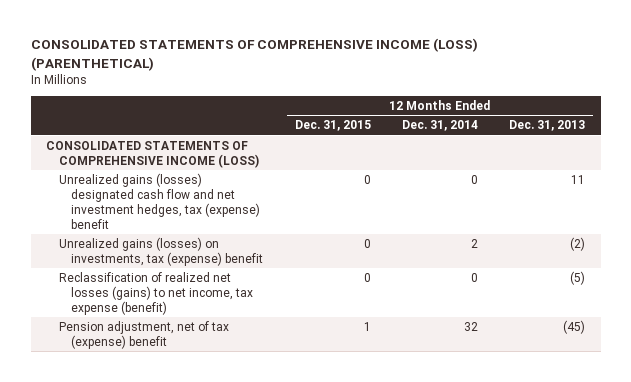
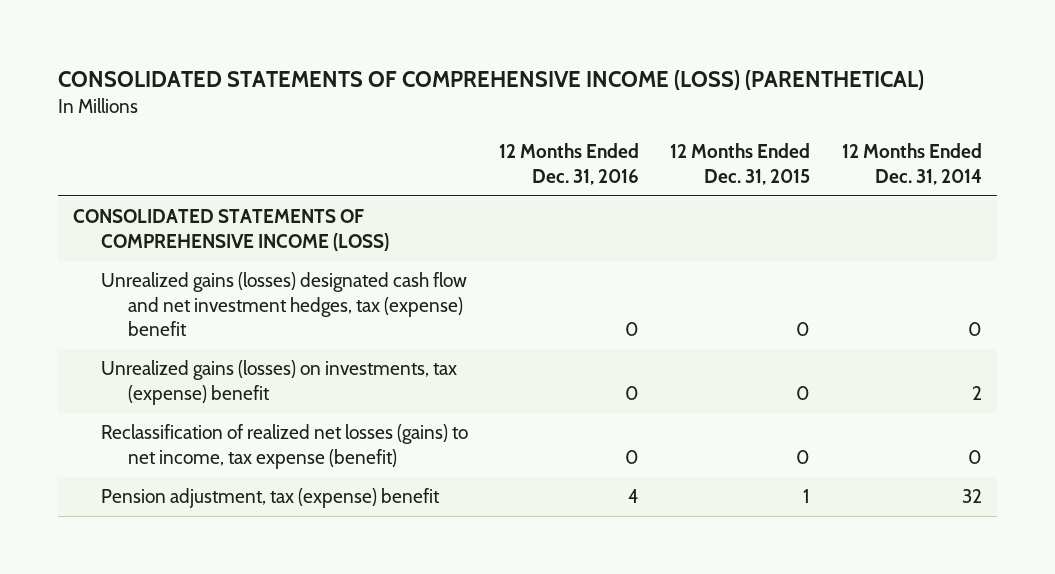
- | 12 Months Ended Dec. 31, 2015 | 12 Months Ended Dec. 31, 2014 | 12 Months Ended Dec. 31, 2013
+ | 12 Months Ended Dec. 31, 2016 | 12 Months Ended Dec. 31, 2015 | 12 Months Ended Dec. 31, 2014
- Pension adjustment, net of tax (expense) benefit | 1 | 32 | (45)
+ Pension adjustment, tax (expense) benefit | 4 | 1 | 32

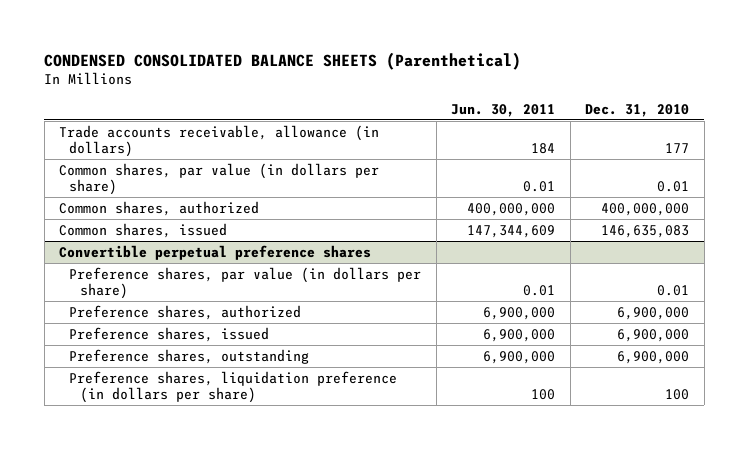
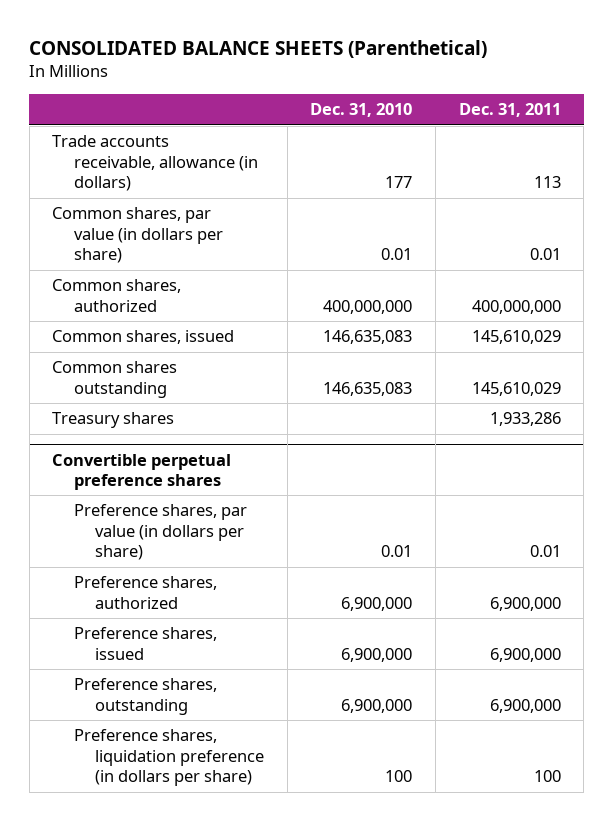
- CONDENSED CONSOLIDATED BALANCE SHEETS (Parenthetical)
+ CONSOLIDATED BALANCE SHEETS (Parenthetical)
- | Jun. 30, 2011 | Dec. 31, 2010
+ | Dec. 31, 2010 | Dec. 31, 2011
+ Common shares outstanding | 146,635,083 | 145,610,029
+ Treasury shares | | 1,933,286

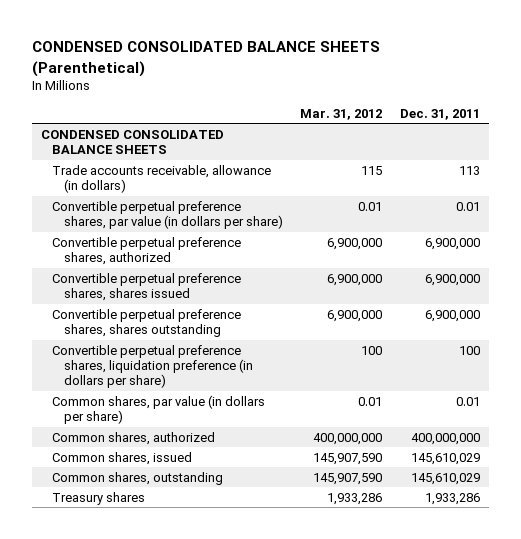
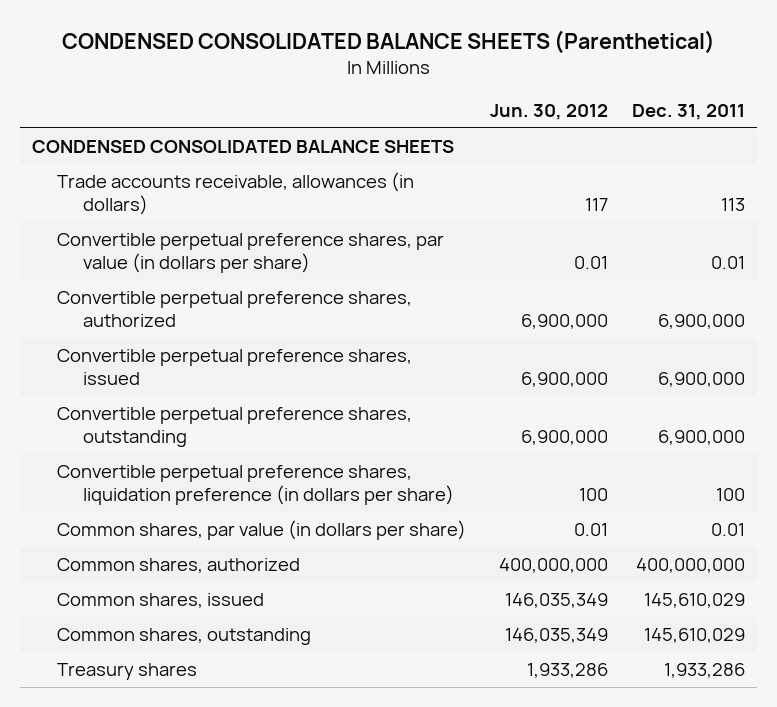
- | Mar. 31, 2012 | Dec. 31, 2011
+ | Jun. 30, 2012 | Dec. 31, 2011
- Trade accounts receivable, allowance (in dollars) | 115 | 113
+ Trade accounts receivable, allowances (in dollars) | 117 | 113
- Convertible perpetual preference shares, shares issued | 6,900,000 | 6,900,000
- Convertible perpetual preference shares, shares outstanding | 6,900,000 | 6,900,000
+ Convertible perpetual preference shares, issued | 6,900,000 | 6,900,000
+ Convertible perpetual preference shares, outstanding | 6,900,000 | 6,900,000

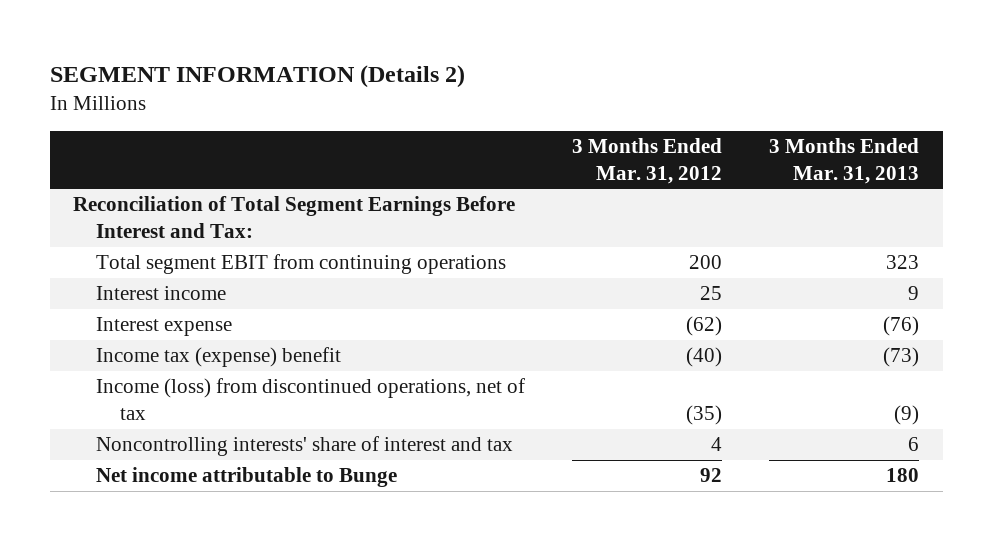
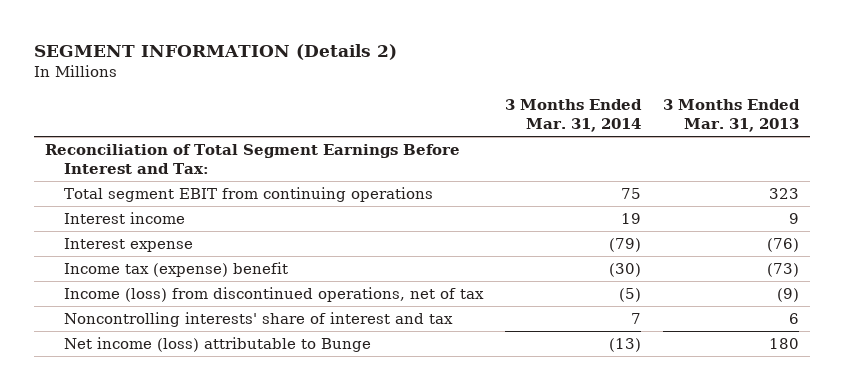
- | 3 Months Ended Mar. 31, 2012 | 3 Months Ended Mar. 31, 2013
+ | 3 Months Ended Mar. 31, 2014 | 3 Months Ended Mar. 31, 2013
- Net income attributable to Bunge | 92 | 180
+ Net income (loss) attributable to Bunge | (13) | 180

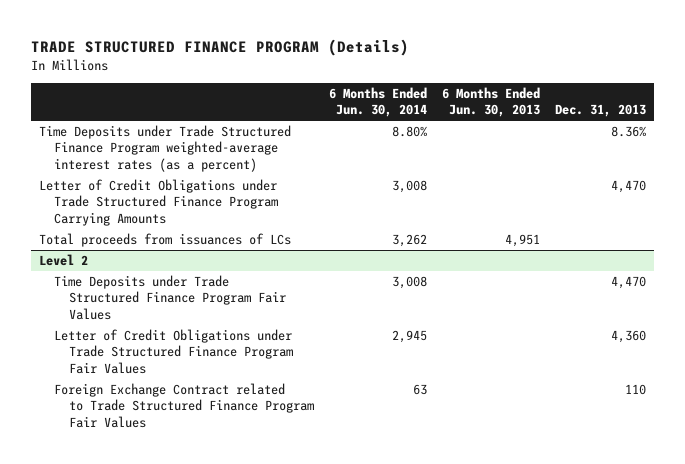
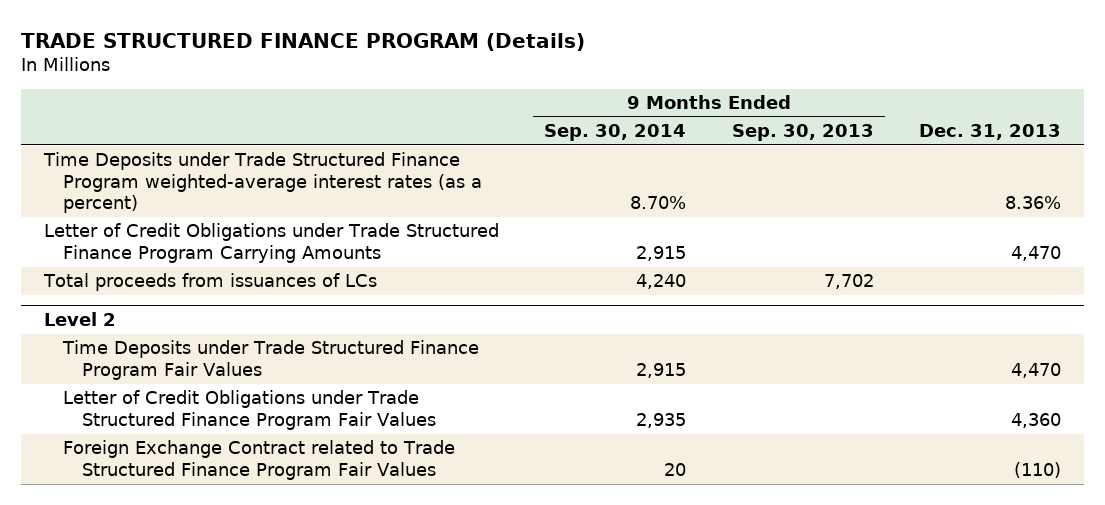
- | 6 Months Ended Jun. 30, 2014 | 6 Months Ended Jun. 30, 2013 | Dec. 31, 2013
+ | 9 Months Ended Sep. 30, 2014 | 9 Months Ended Sep. 30, 2013 | Dec. 31, 2013
@ Level 2
- Foreign Exchange Contract related to Trade Structured Finance Program Fair Values | 63 | | 110
+ Foreign Exchange Contract related to Trade Structured Finance Program Fair Values | 20 | | (110)

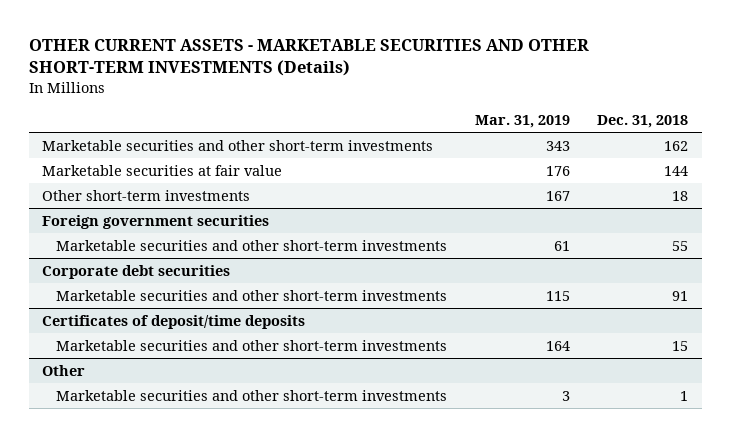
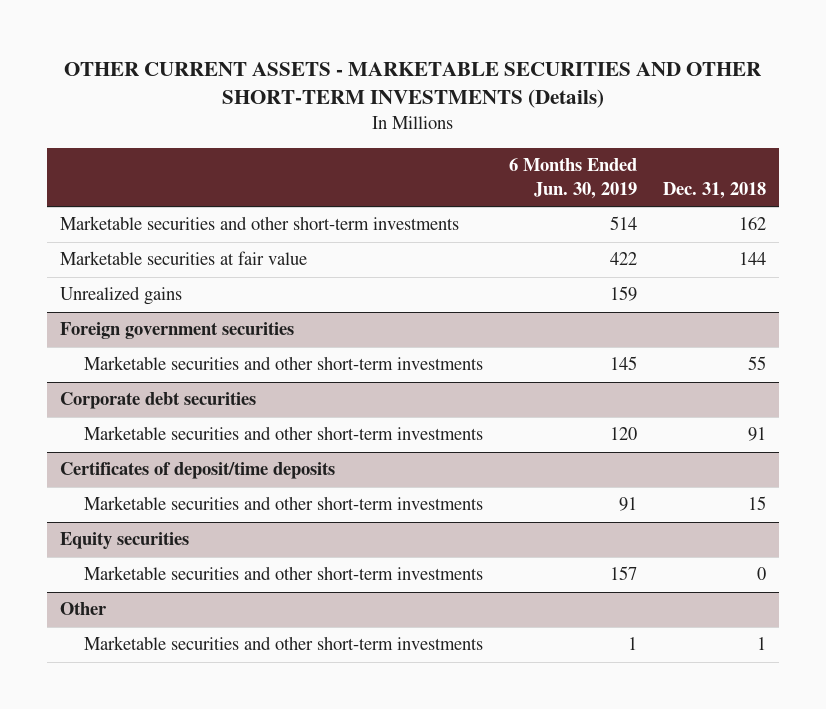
- | Mar. 31, 2019 | Dec. 31, 2018
+ | 6 Months Ended Jun. 30, 2019 | Dec. 31, 2018
- Other short-term investments | 167 | 18
+ Unrealized gains | 159 |
+ Equity securities
+ Marketable securities and other short-term investments | 157 | 0

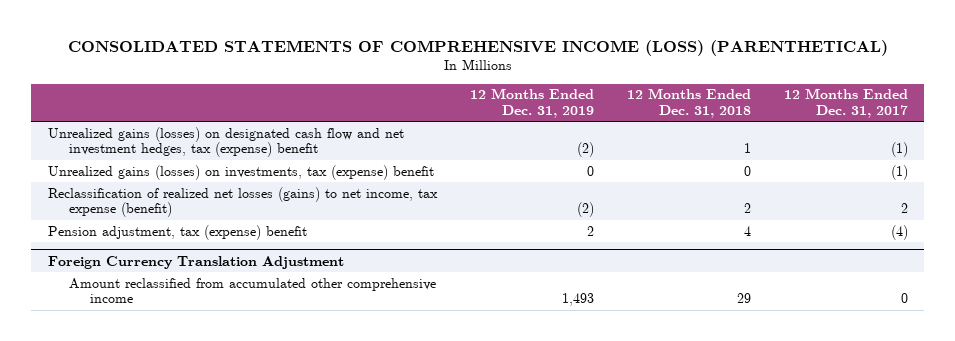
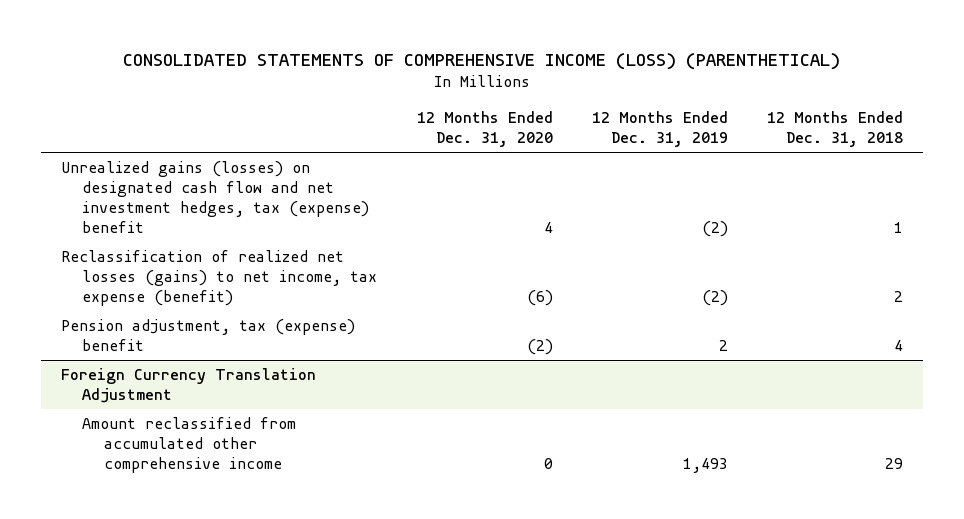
- | 12 Months Ended Dec. 31, 2019 | 12 Months Ended Dec. 31, 2018 | 12 Months Ended Dec. 31, 2017
+ | 12 Months Ended Dec. 31, 2020 | 12 Months Ended Dec. 31, 2019 | 12 Months Ended Dec. 31, 2018
- Unrealized gains (losses) on investments, tax (expense) benefit | 0 | 0 | (1)

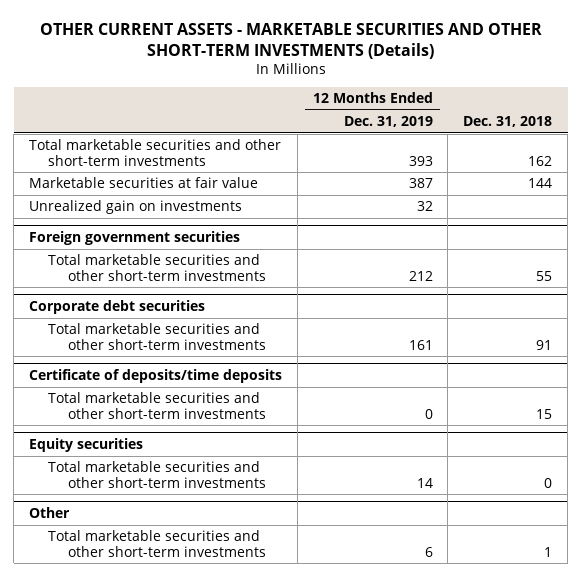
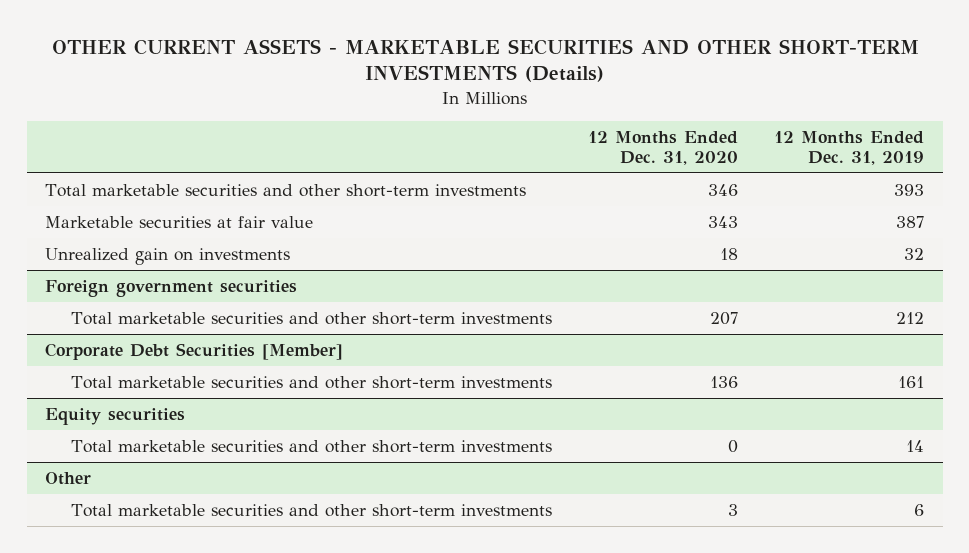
- | 12 Months Ended Dec. 31, 2019 | Dec. 31, 2018
+ | 12 Months Ended Dec. 31, 2020 | 12 Months Ended Dec. 31, 2019
- Corporate debt securities
+ Corporate Debt Securities [Member]
- Certificate of deposits/time deposits
- Total marketable securities and other short-term investments | 0 | 15

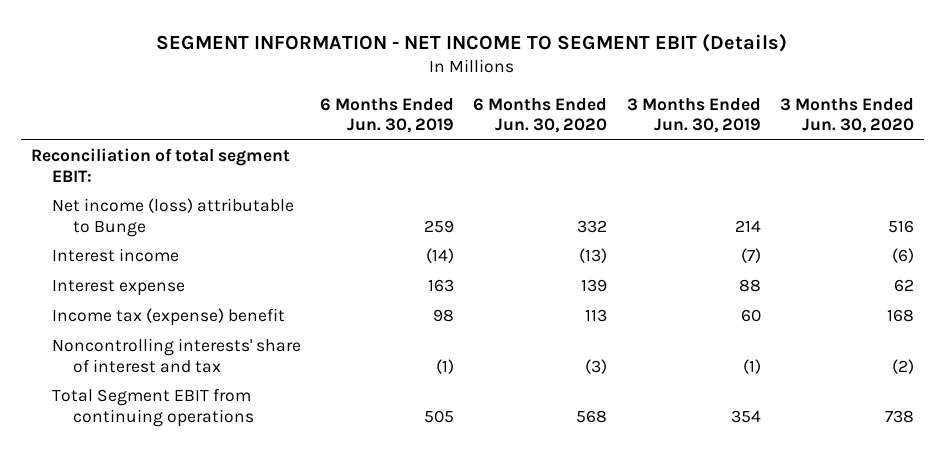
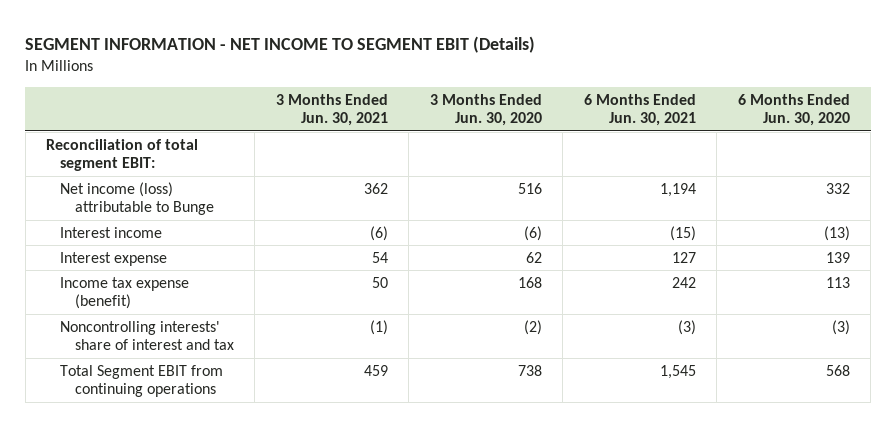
- | 6 Months Ended Jun. 30, 2019 | 6 Months Ended Jun. 30, 2020 | 3 Months Ended Jun. 30, 2019 | 3 Months Ended Jun. 30, 2020
+ | 3 Months Ended Jun. 30, 2021 | 3 Months Ended Jun. 30, 2020 | 6 Months Ended Jun. 30, 2021 | 6 Months Ended Jun. 30, 2020
- Income tax (expense) benefit | 98 | 113 | 60 | 168
+ Income tax expense (benefit) | 50 | 168 | 242 | 113

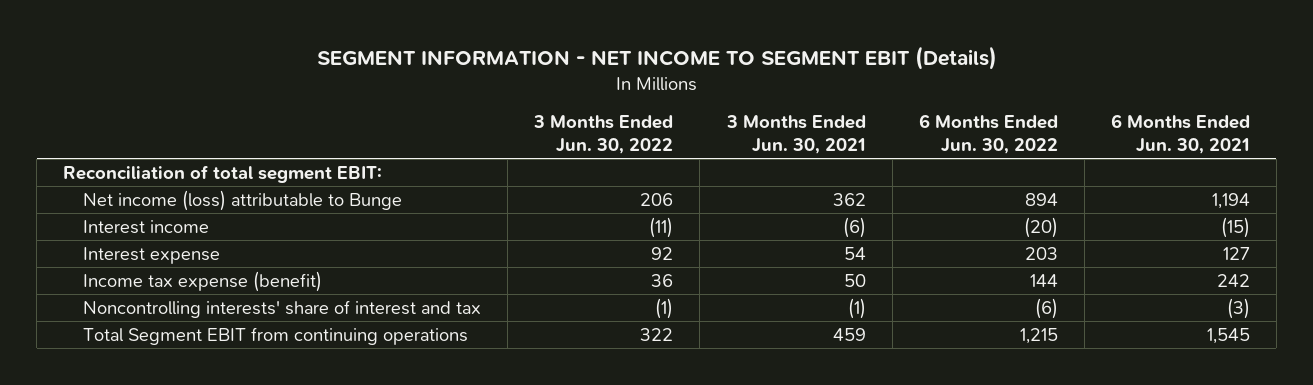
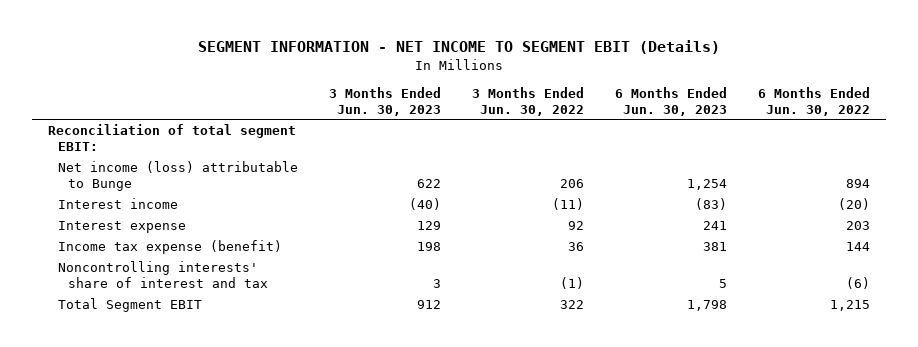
- | 3 Months Ended Jun. 30, 2022 | 3 Months Ended Jun. 30, 2021 | 6 Months Ended Jun. 30, 2022 | 6 Months Ended Jun. 30, 2021
+ | 3 Months Ended Jun. 30, 2023 | 3 Months Ended Jun. 30, 2022 | 6 Months Ended Jun. 30, 2023 | 6 Months Ended Jun. 30, 2022
- Total Segment EBIT from continuing operations | 322 | 459 | 1,215 | 1,545
+ Total Segment EBIT | 912 | 322 | 1,798 | 1,215

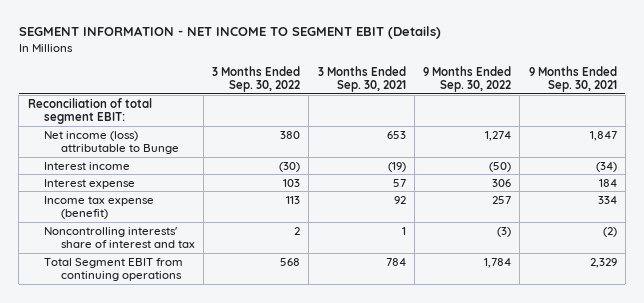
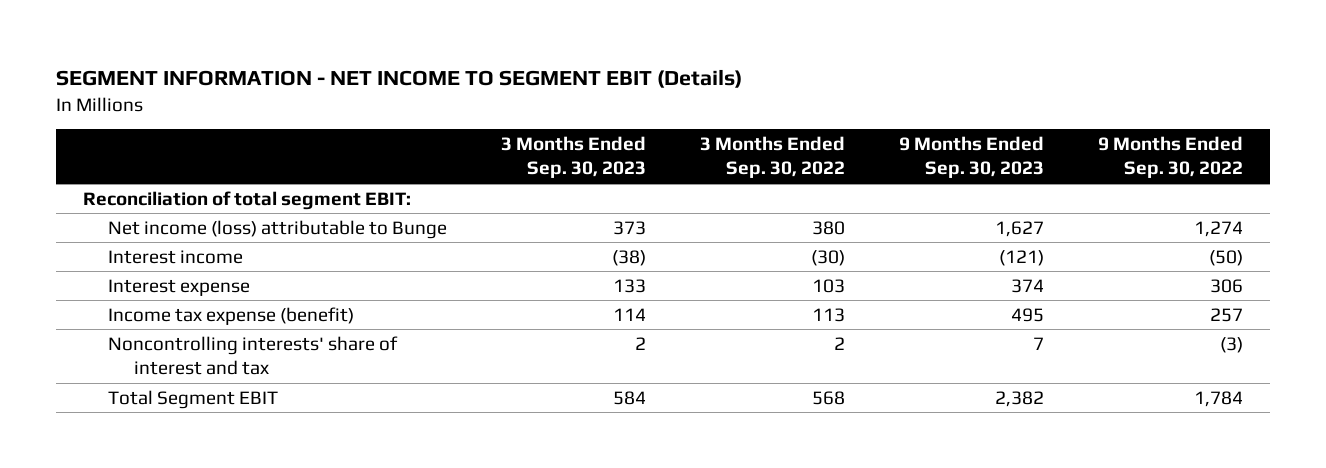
- | 3 Months Ended Sep. 30, 2022 | 3 Months Ended Sep. 30, 2021 | 9 Months Ended Sep. 30, 2022 | 9 Months Ended Sep. 30, 2021
+ | 3 Months Ended Sep. 30, 2023 | 3 Months Ended Sep. 30, 2022 | 9 Months Ended Sep. 30, 2023 | 9 Months Ended Sep. 30, 2022
- Total Segment EBIT from continuing operations | 568 | 784 | 1,784 | 2,329
+ Total Segment EBIT | 584 | 568 | 2,382 | 1,784

